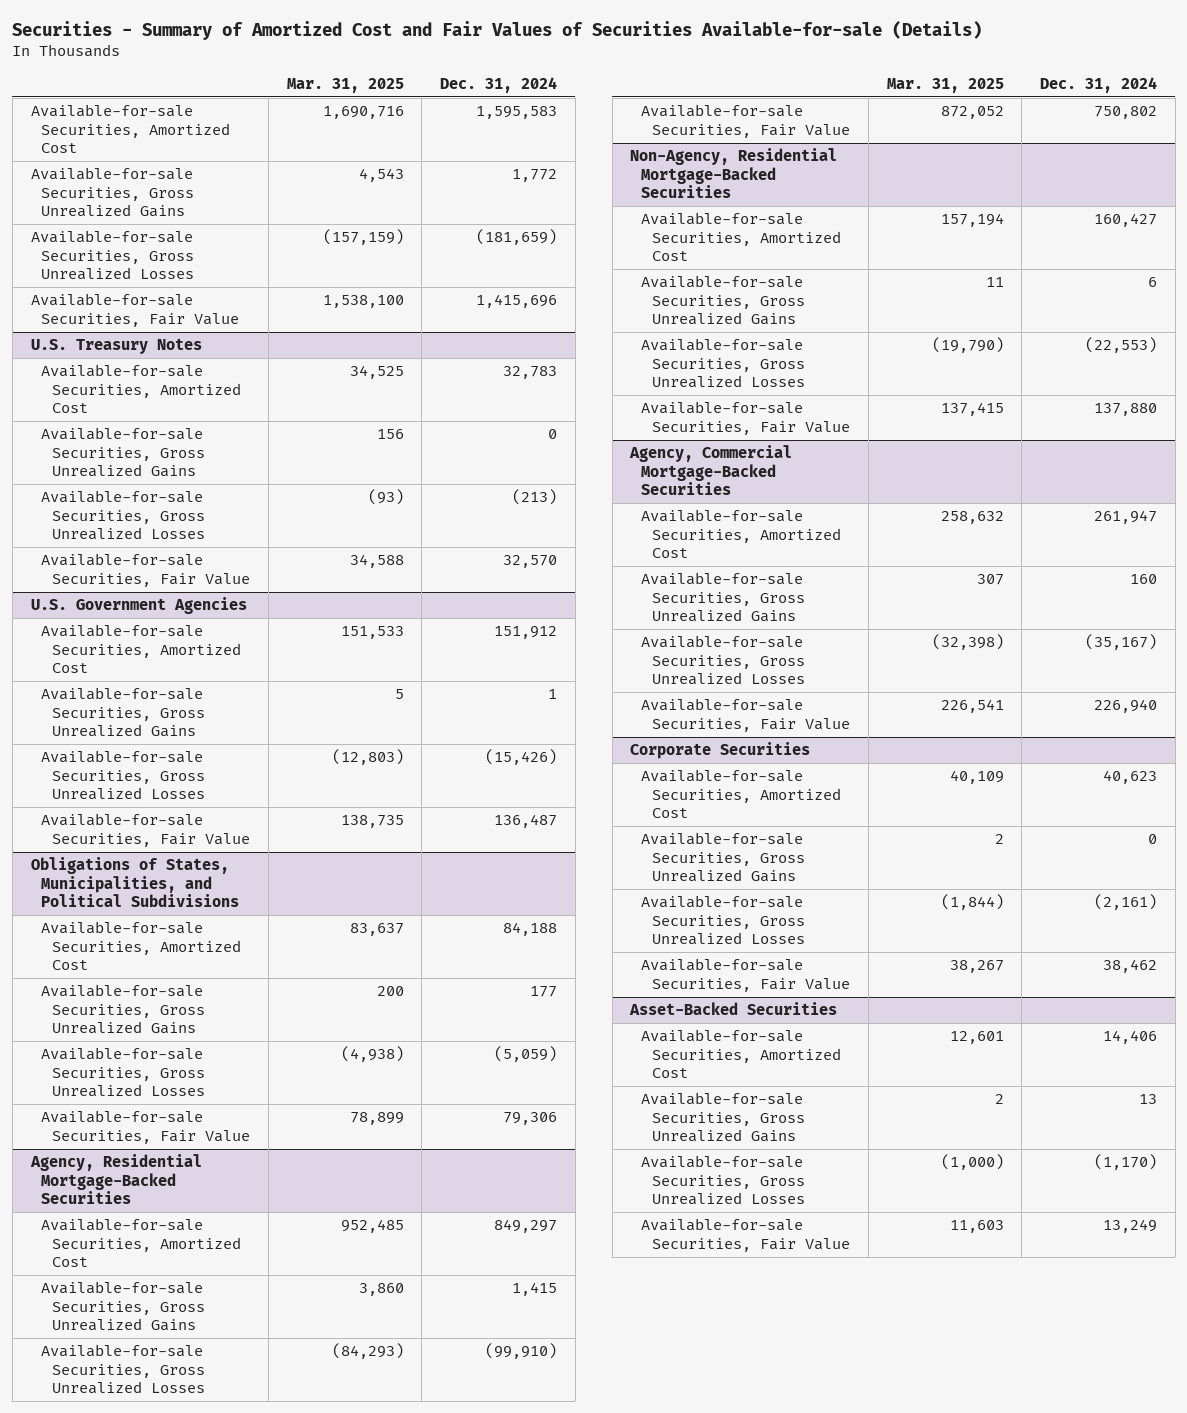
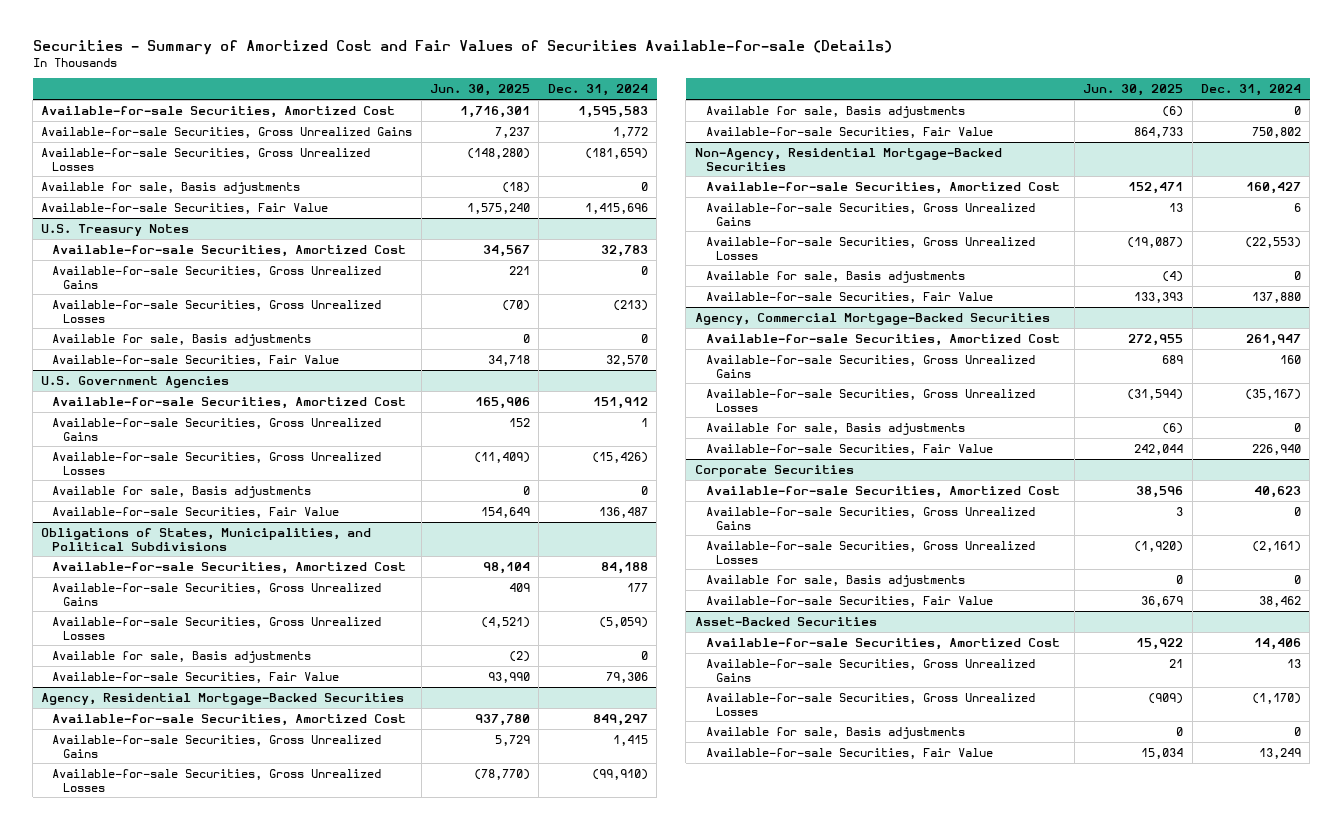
- | Mar. 31, 2025 | Dec. 31, 2024
+ | Jun. 30, 2025 | Dec. 31, 2024
+ Available for sale, Basis adjustments | (18) | 0
@ U.S. Treasury Notes
+ Available for sale, Basis adjustments | 0 | 0
@ U.S. Government Agencies
+ Available for sale, Basis adjustments | 0 | 0
@ Obligations of States, Municipalities, and Political Subdivisions
+ Available for sale, Basis adjustments | (2) | 0
@ Agency, Residential Mortgage-Backed Securities
+ Available for sale, Basis adjustments | (6) | 0
@ Non-Agency, Residential Mortgage-Backed Securities
+ Available for sale, Basis adjustments | (4) | 0
@ Agency, Commercial Mortgage-Backed Securities
+ Available for sale, Basis adjustments | (6) | 0
@ Corporate Securities
+ Available for sale, Basis adjustments | 0 | 0
@ Asset-Backed Securities
+ Available for sale, Basis adjustments | 0 | 0

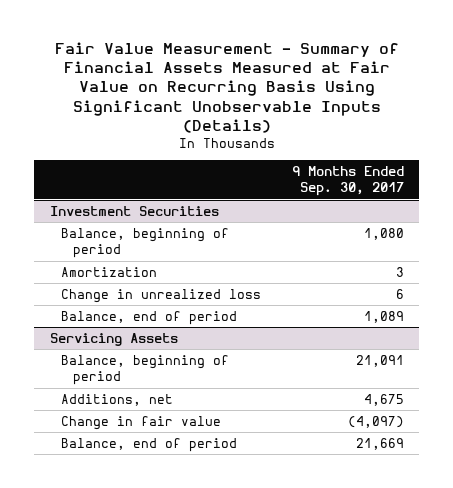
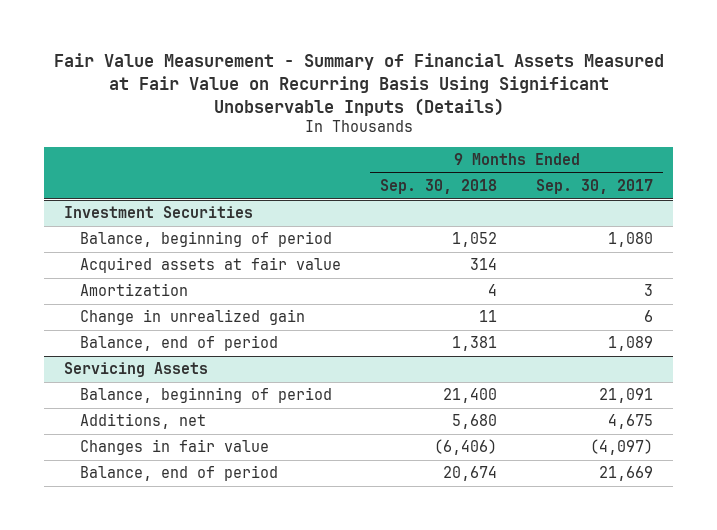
- | 9 Months Ended Sep. 30, 2017
+ | 9 Months Ended Sep. 30, 2018 | 9 Months Ended Sep. 30, 2017
@ Investment Securities
+ Acquired assets at fair value | 314 |
- Change in unrealized loss | 6
+ Change in unrealized gain | 11 | 6
@ Servicing Assets
- Change in fair value | (4,097)
+ Changes in fair value | (6,406) | (4,097)

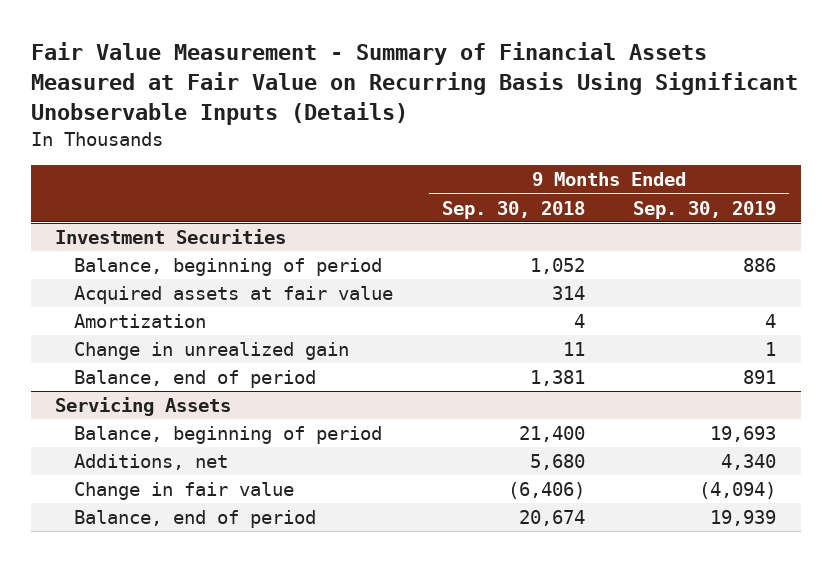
- | 9 Months Ended Sep. 30, 2018 | 9 Months Ended Sep. 30, 2017
+ | 9 Months Ended Sep. 30, 2018 | 9 Months Ended Sep. 30, 2019
@ Servicing Assets
- Changes in fair value | (6,406) | (4,097)
+ Change in fair value | (6,406) | (4,094)

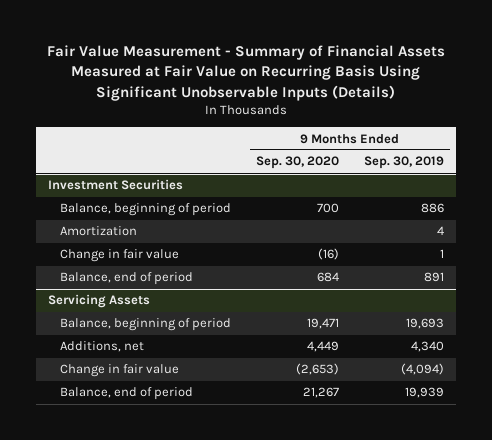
- | 9 Months Ended Sep. 30, 2018 | 9 Months Ended Sep. 30, 2019
+ | 9 Months Ended Sep. 30, 2020 | 9 Months Ended Sep. 30, 2019
@ Investment Securities
- Acquired assets at fair value | 314 |
- Change in unrealized gain | 11 | 1
+ Change in fair value | (16) | 1

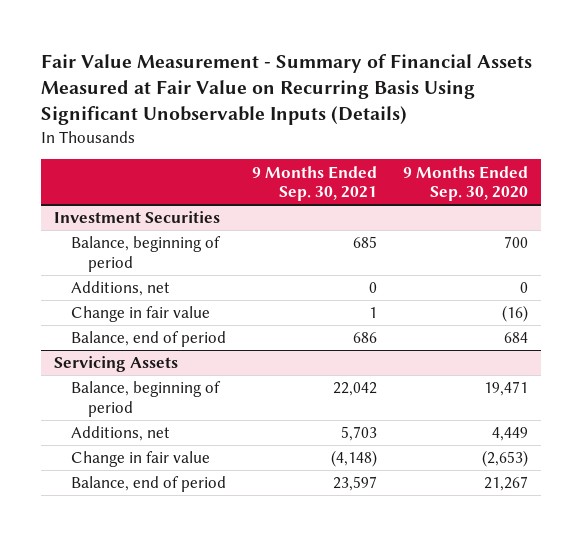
- | 9 Months Ended Sep. 30, 2020 | 9 Months Ended Sep. 30, 2019
+ | 9 Months Ended Sep. 30, 2021 | 9 Months Ended Sep. 30, 2020
@ Investment Securities
- Amortization | | 4
+ Additions, net | 0 | 0

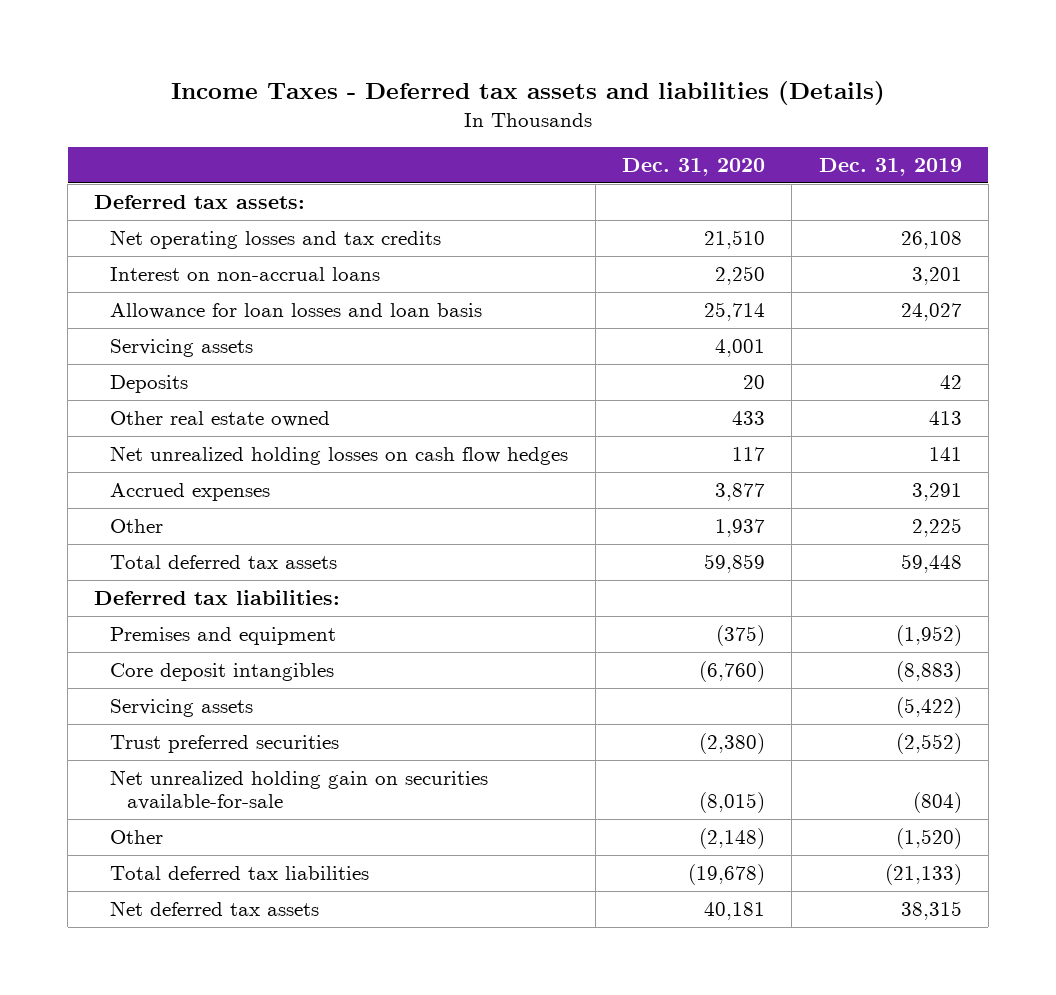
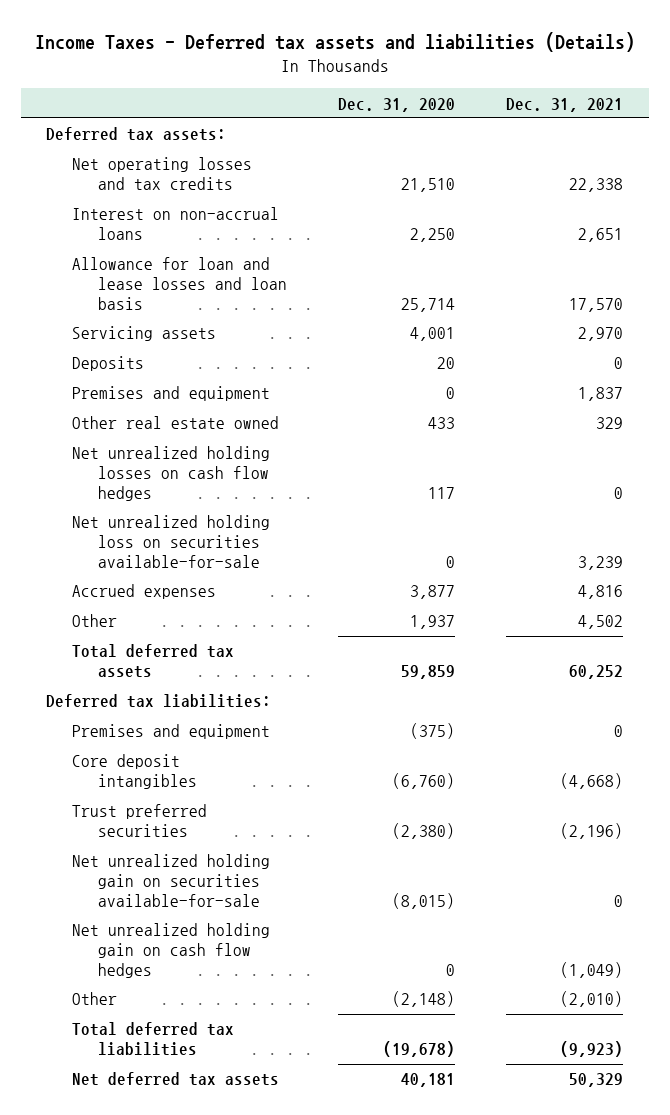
- | Dec. 31, 2020 | Dec. 31, 2019
+ | Dec. 31, 2020 | Dec. 31, 2021
- Allowance for loan losses and loan basis | 25,714 | 24,027
+ Allowance for loan and lease losses and loan basis | 25,714 | 17,570
+ Premises and equipment | 0 | 1,837
+ Net unrealized holding loss on securities available-for-sale | 0 | 3,239
- Servicing assets | | (5,422)
+ Net unrealized holding gain on cash flow hedges | 0 | (1,049)

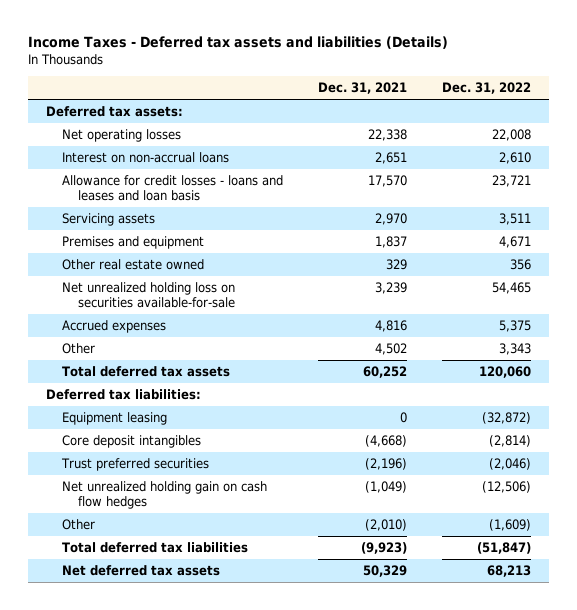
- | Dec. 31, 2020 | Dec. 31, 2021
+ | Dec. 31, 2021 | Dec. 31, 2022
- Net operating losses and tax credits | 21,510 | 22,338
+ Net operating losses | 22,338 | 22,008
- Allowance for loan and lease losses and loan basis | 25,714 | 17,570
+ Allowance for credit losses - loans and leases and loan basis | 17,570 | 23,721
- Deposits | 20 | 0
- Net unrealized holding losses on cash flow hedges | 117 | 0
- Premises and equipment | (375) | 0
+ Equipment leasing | 0 | (32,872)
- Net unrealized holding gain on securities available-for-sale | (8,015) | 0

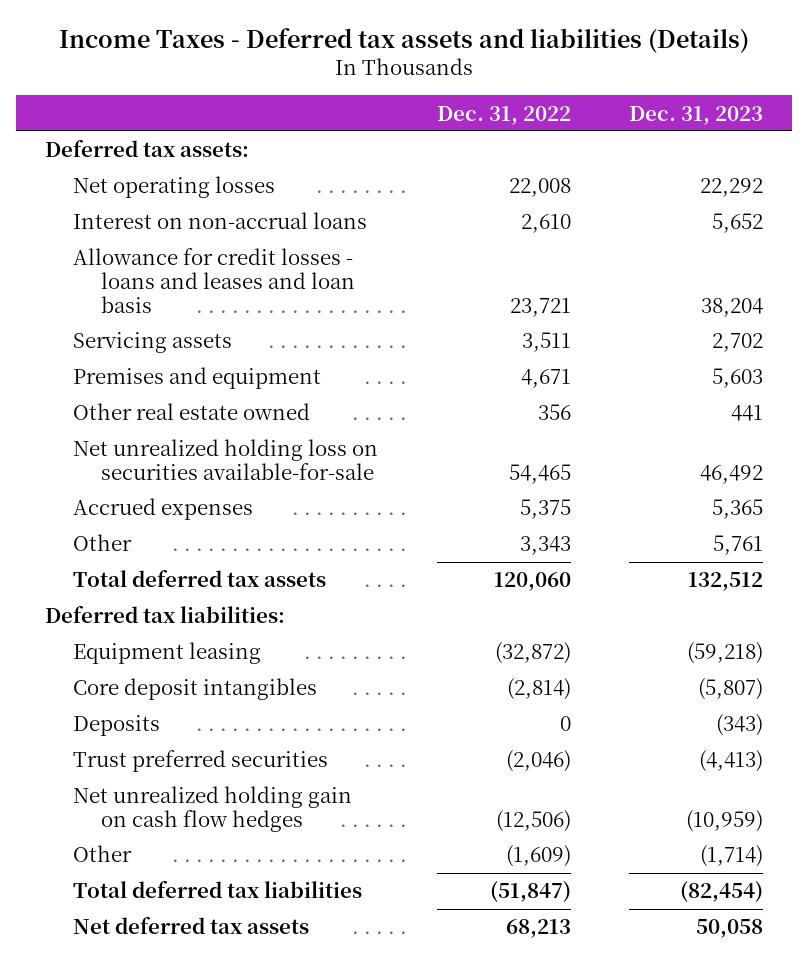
- | Dec. 31, 2021 | Dec. 31, 2022
+ | Dec. 31, 2022 | Dec. 31, 2023
+ Deposits | 0 | (343)

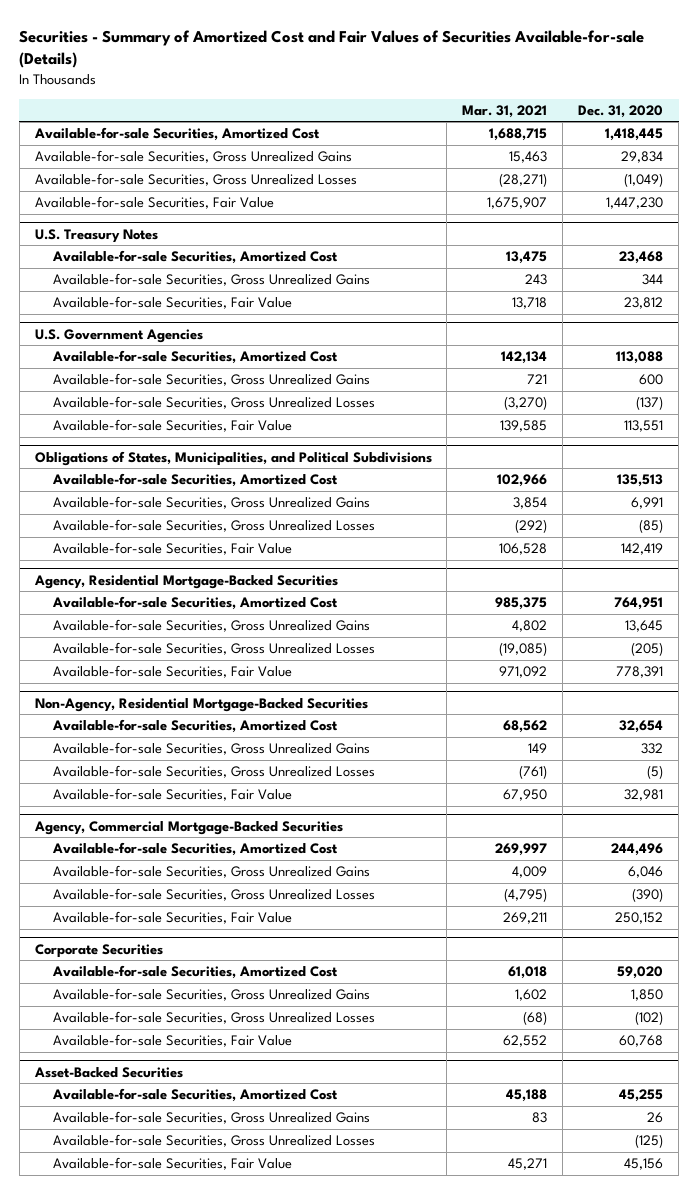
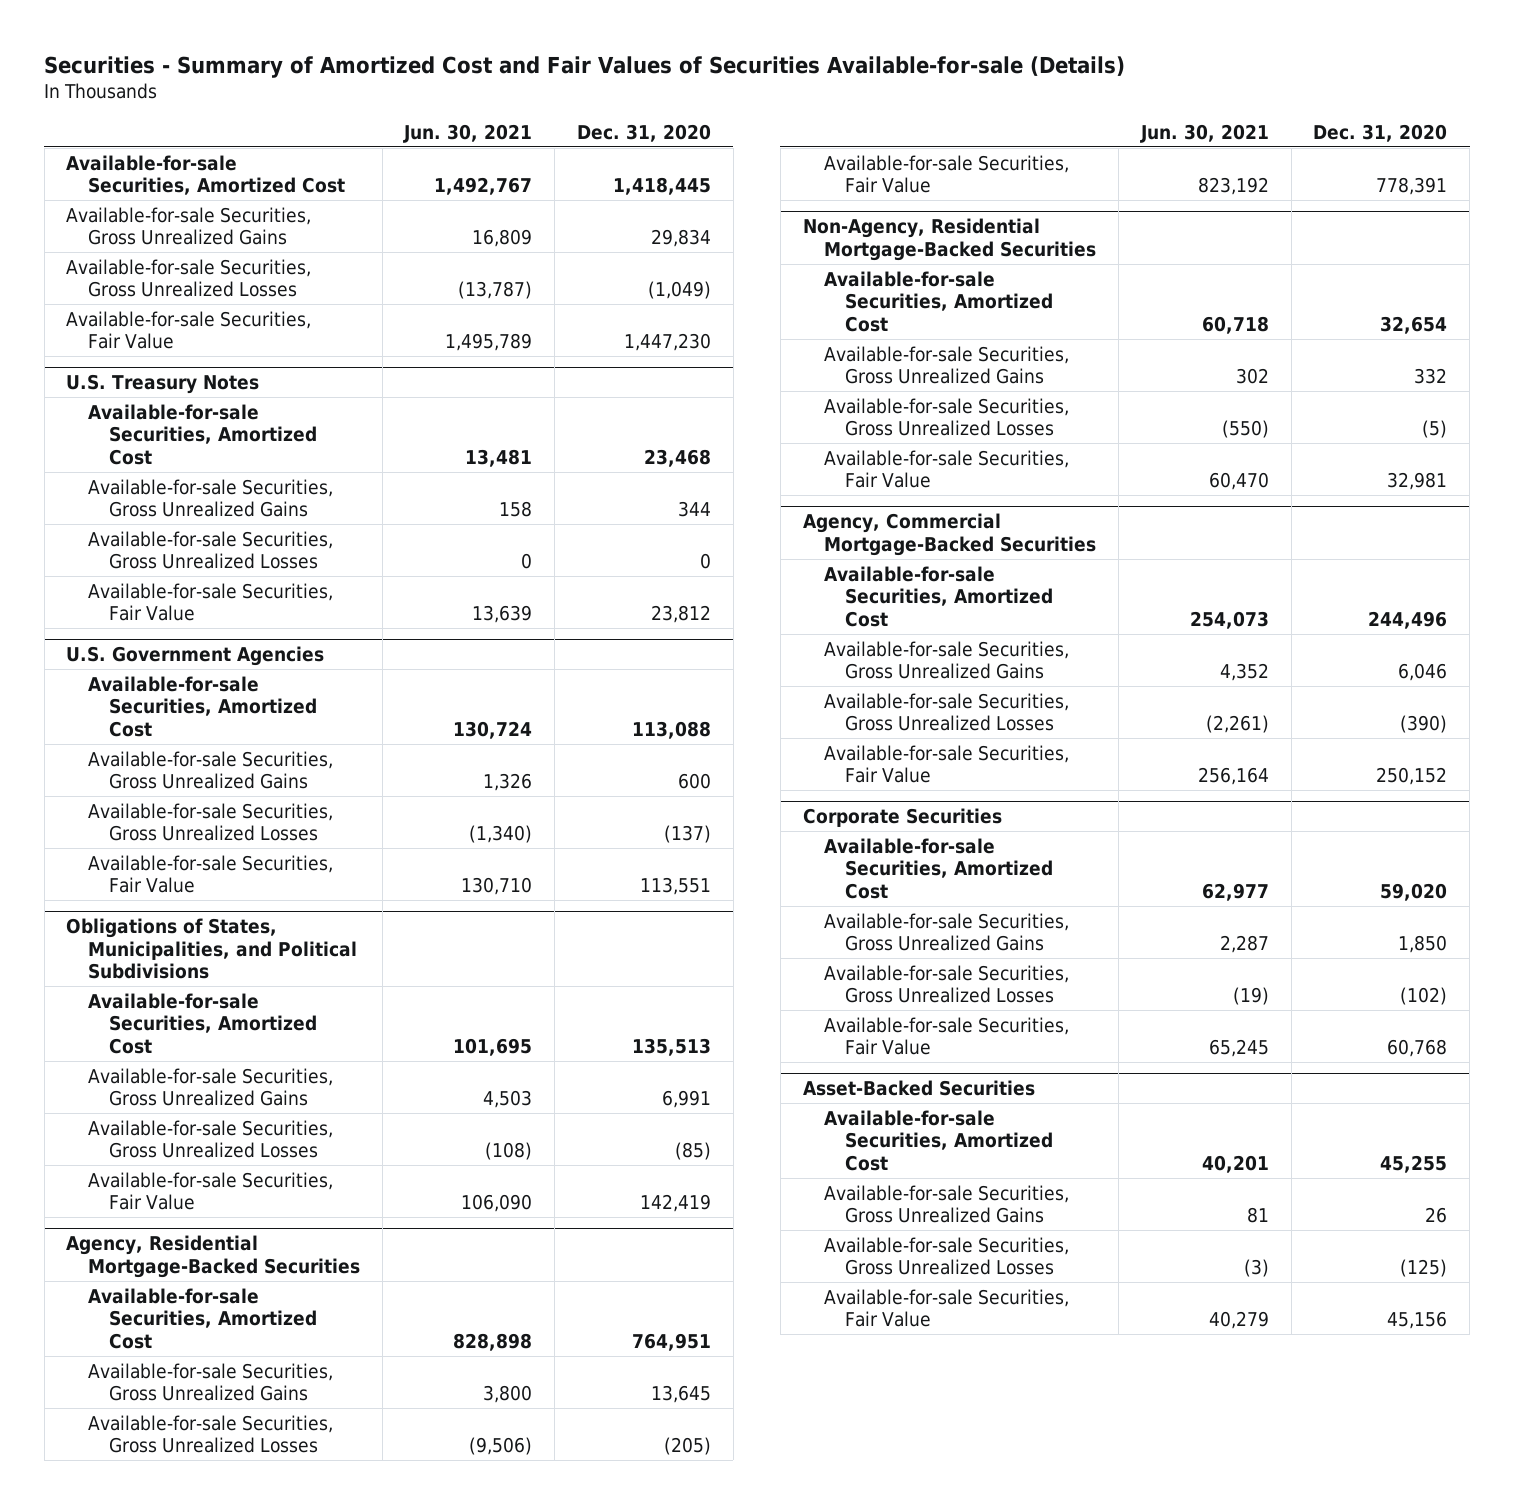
- | Mar. 31, 2021 | Dec. 31, 2020
+ | Jun. 30, 2021 | Dec. 31, 2020
@ U.S. Treasury Notes
+ Available-for-sale Securities, Gross Unrealized Losses | 0 | 0

